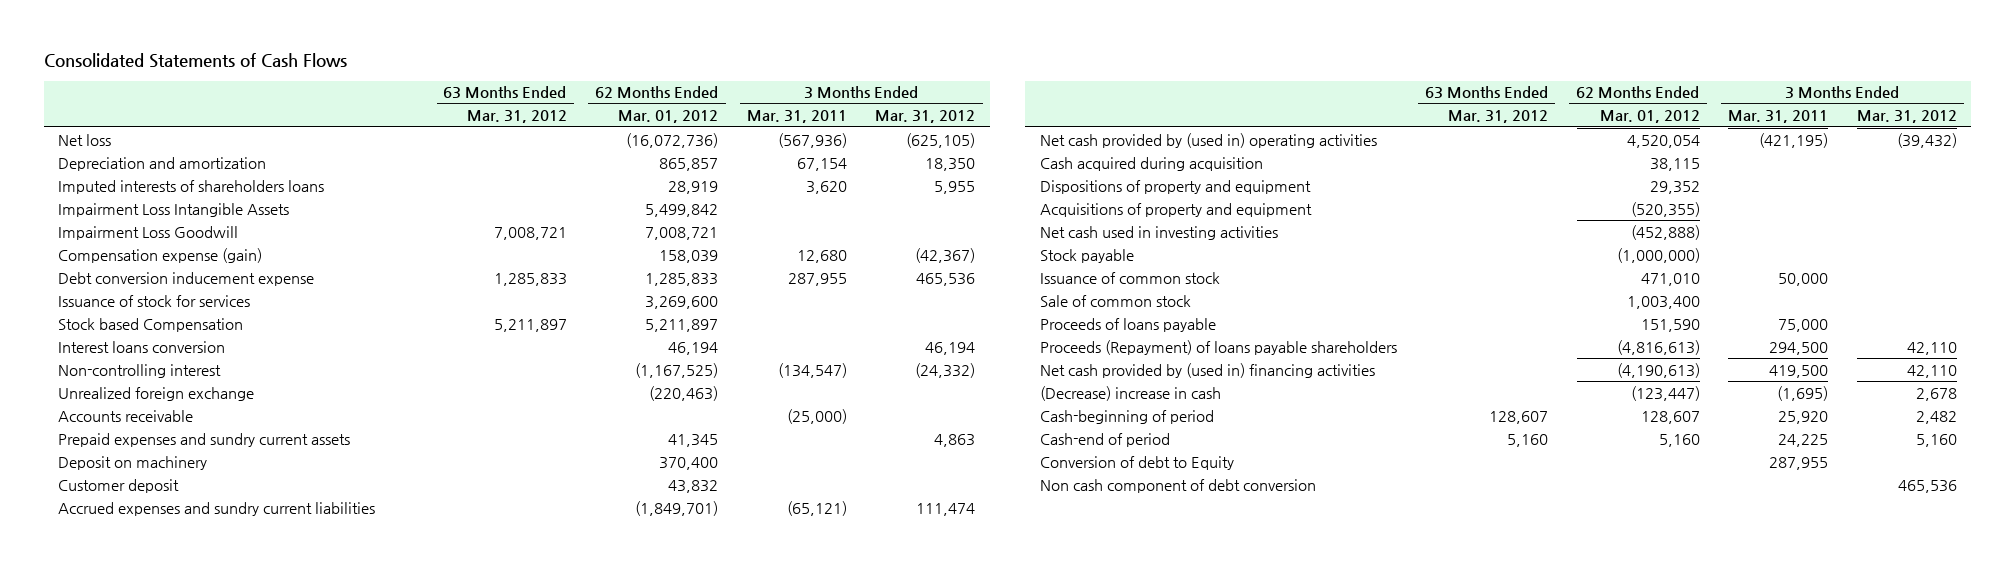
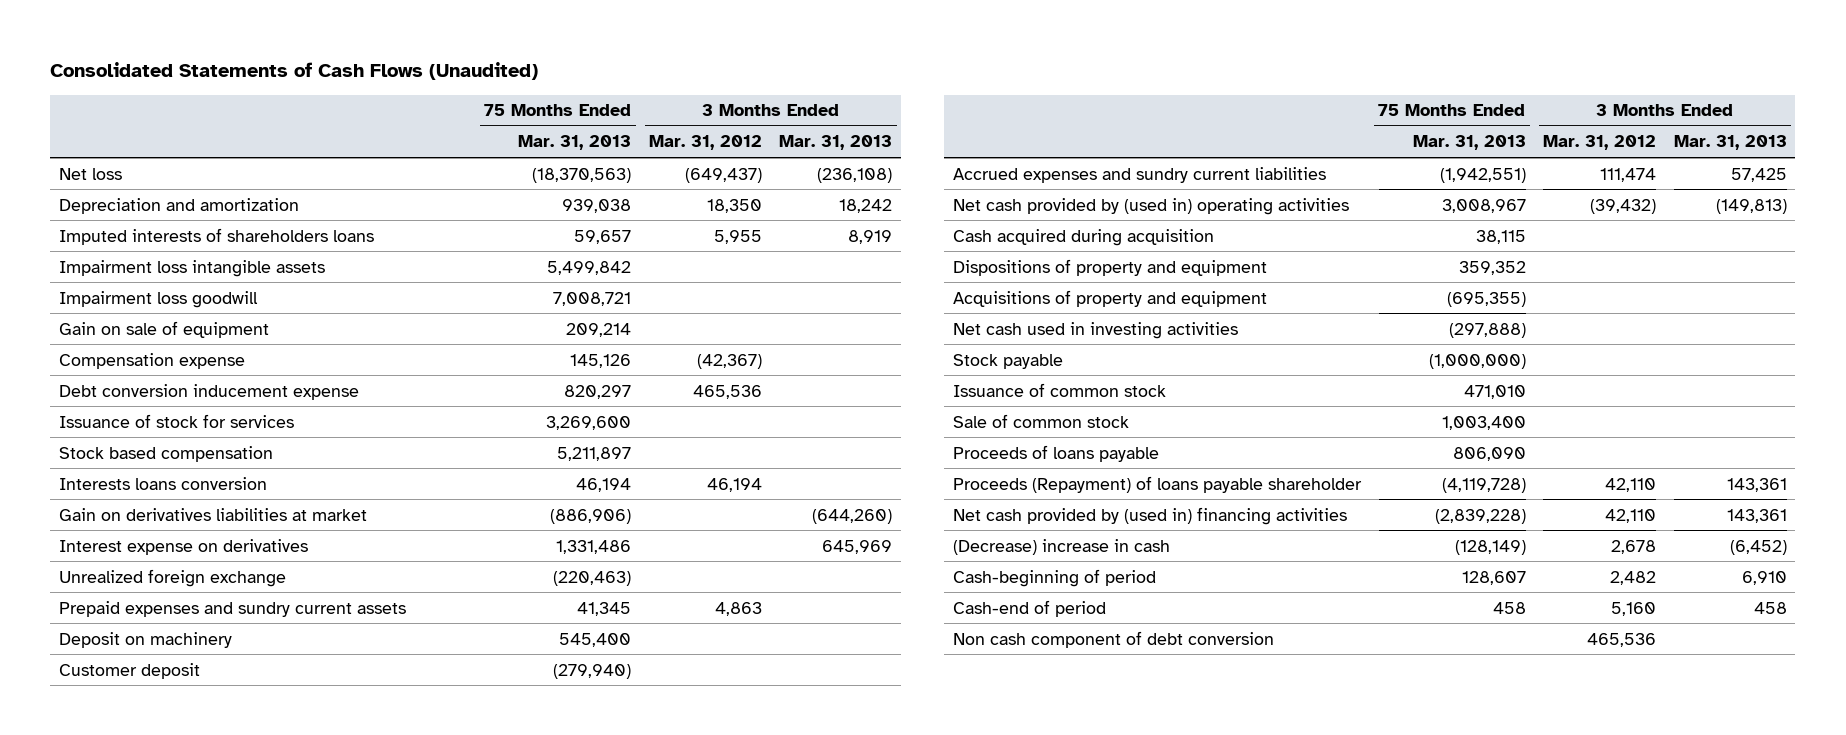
- Consolidated Statements of Cash Flows
+ Consolidated Statements of Cash Flows (Unaudited)
- | 63 Months Ended Mar. 31, 2012 | 62 Months Ended Mar. 01, 2012 | 3 Months Ended Mar. 31, 2011 | 3 Months Ended Mar. 31, 2012
+ | 75 Months Ended Mar. 31, 2013 | 3 Months Ended Mar. 31, 2012 | 3 Months Ended Mar. 31, 2013
- Net loss | | (16,072,736) | (567,936) | (625,105)
+ Net loss | (18,370,563) | (649,437) | (236,108)
- Impairment Loss Intangible Assets | | 5,499,842 | |
- Impairment Loss Goodwill | 7,008,721 | 7,008,721 | |
- Compensation expense (gain) | | 158,039 | 12,680 | (42,367)
+ Impairment loss intangible assets | 5,499,842 | |
+ Impairment loss goodwill | 7,008,721 | |
+ Gain on sale of equipment | 209,214 | |
+ Compensation expense | 145,126 | (42,367) |
- Stock based Compensation | 5,211,897 | 5,211,897 | |
- Interest loans conversion | | 46,194 | | 46,194
- Non-controlling interest | | (1,167,525) | (134,547) | (24,332)
+ Stock based compensation | 5,211,897 | |
+ Interests loans conversion | 46,194 | 46,194 |
+ Gain on derivatives liabilities at market | (886,906) | | (644,260)
+ Interest expense on derivatives | 1,331,486 | | 645,969
- Accounts receivable | | | (25,000) |
- Proceeds (Repayment) of loans payable shareholders | | (4,816,613) | 294,500 | 42,110
+ Proceeds (Repayment) of loans payable shareholder | (4,119,728) | 42,110 | 143,361
- Conversion of debt to Equity | | | 287,955 |

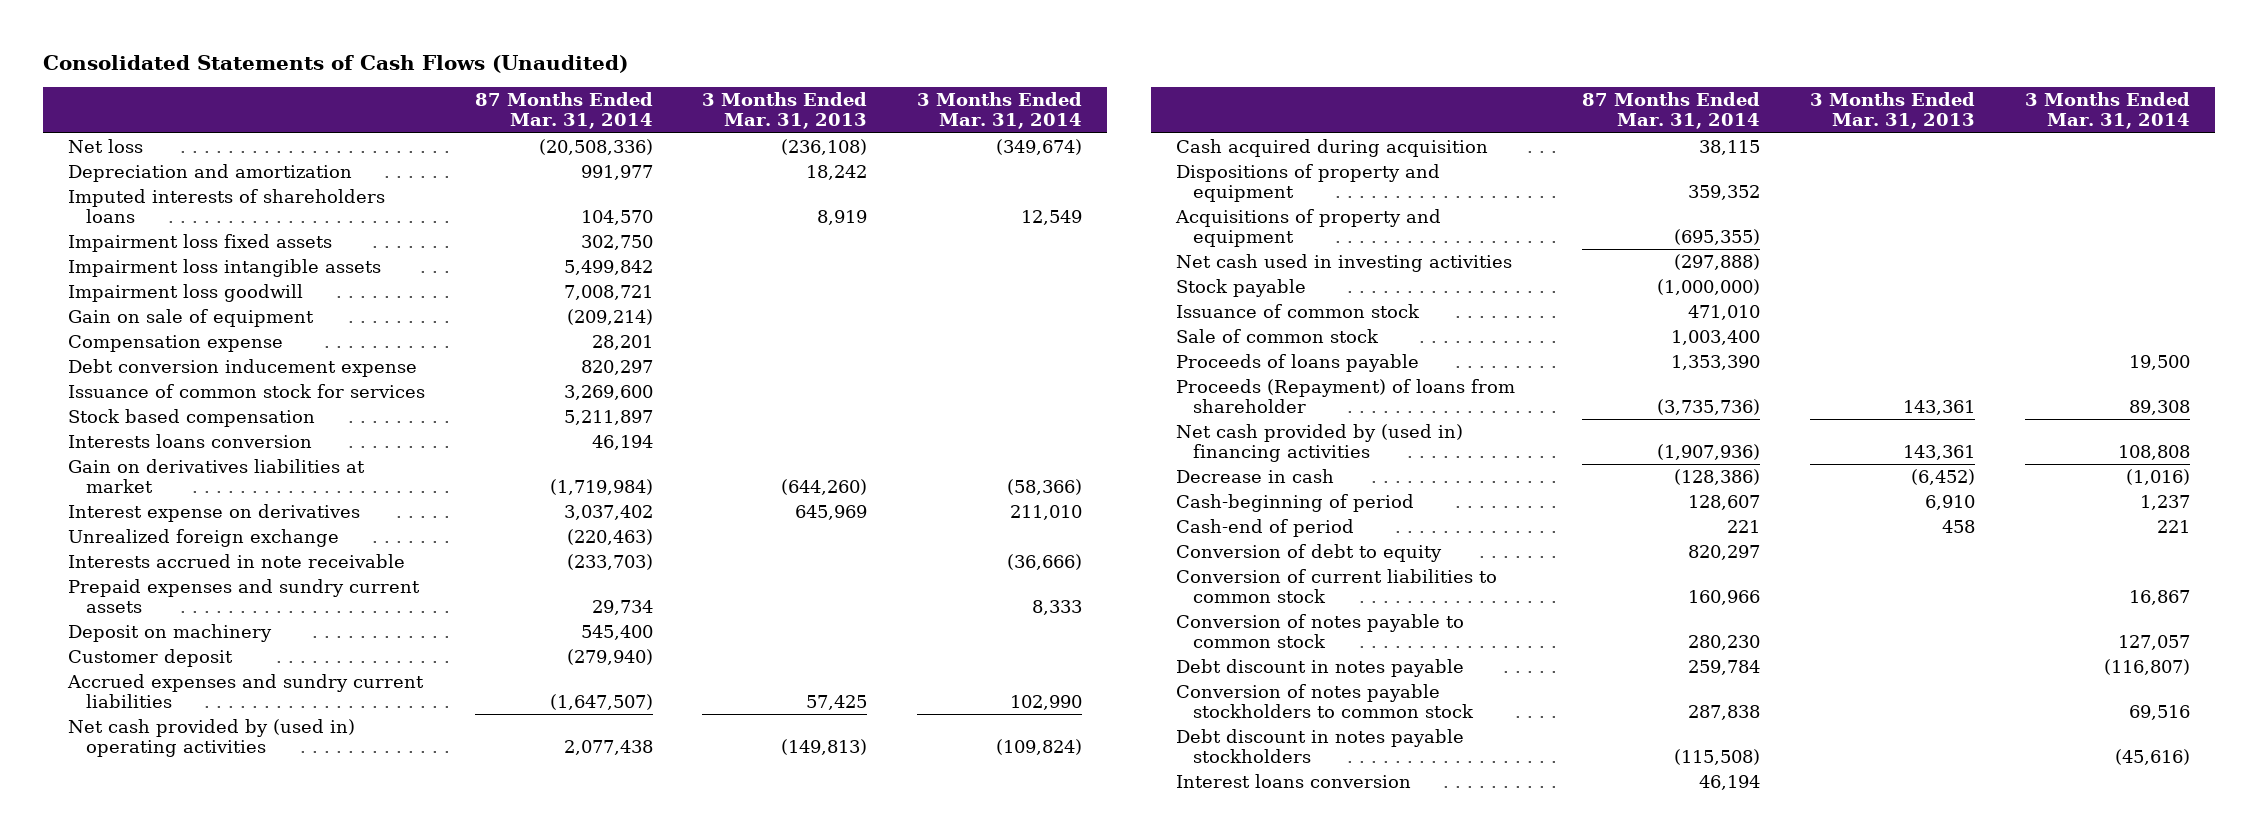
- | 75 Months Ended Mar. 31, 2013 | 3 Months Ended Mar. 31, 2012 | 3 Months Ended Mar. 31, 2013
+ | 87 Months Ended Mar. 31, 2014 | 3 Months Ended Mar. 31, 2013 | 3 Months Ended Mar. 31, 2014
+ Impairment loss fixed assets | 302,750 | |
- Issuance of stock for services | 3,269,600 | |
+ Issuance of common stock for services | 3,269,600 | |
+ Interests accrued in note receivable | (233,703) | | (36,666)
- Proceeds (Repayment) of loans payable shareholder | (4,119,728) | 42,110 | 143,361
+ Proceeds (Repayment) of loans from shareholder | (3,735,736) | 143,361 | 89,308
- (Decrease) increase in cash | (128,149) | 2,678 | (6,452)
+ Decrease in cash | (128,386) | (6,452) | (1,016)
- Non cash component of debt conversion | | 465,536 |
+ Conversion of debt to equity | 820,297 | |
+ Conversion of current liabilities to common stock | 160,966 | | 16,867
+ Conversion of notes payable to common stock | 280,230 | | 127,057
+ Debt discount in notes payable | 259,784 | | (116,807)
+ Conversion of notes payable stockholders to common stock | 287,838 | | 69,516
+ Debt discount in notes payable stockholders | (115,508) | | (45,616)
+ Interest loans conversion | 46,194 | |

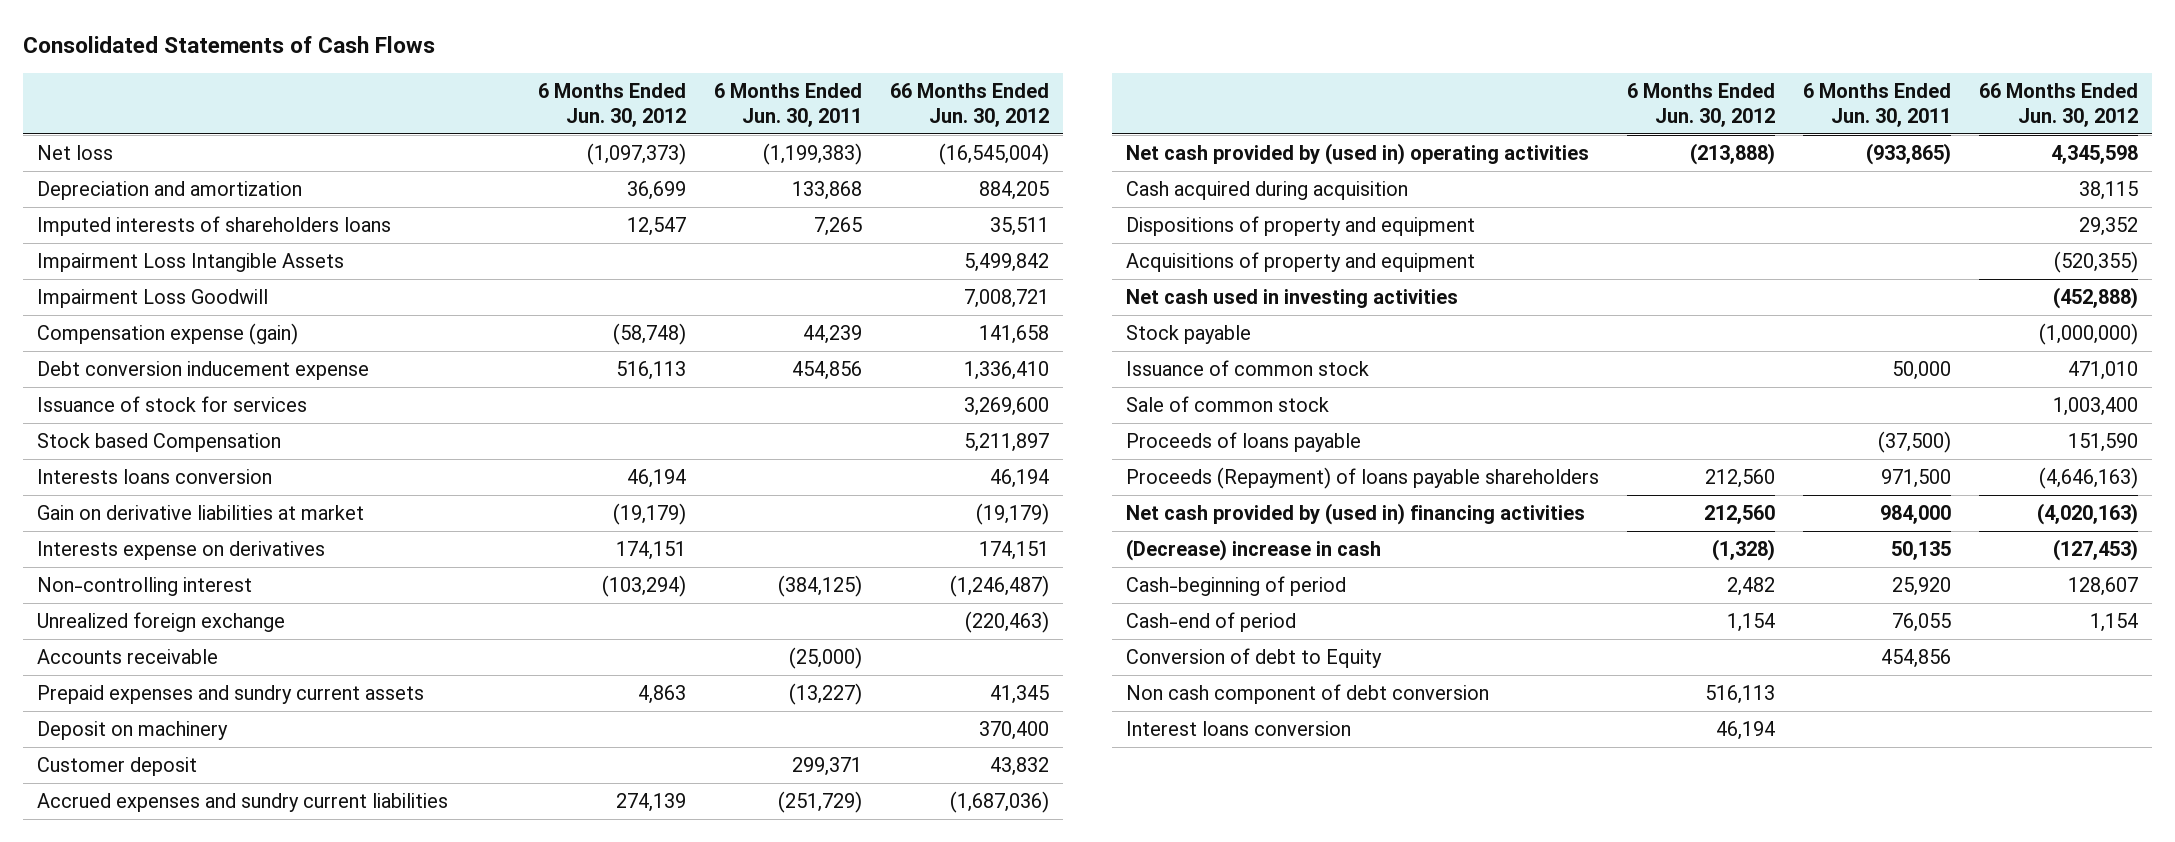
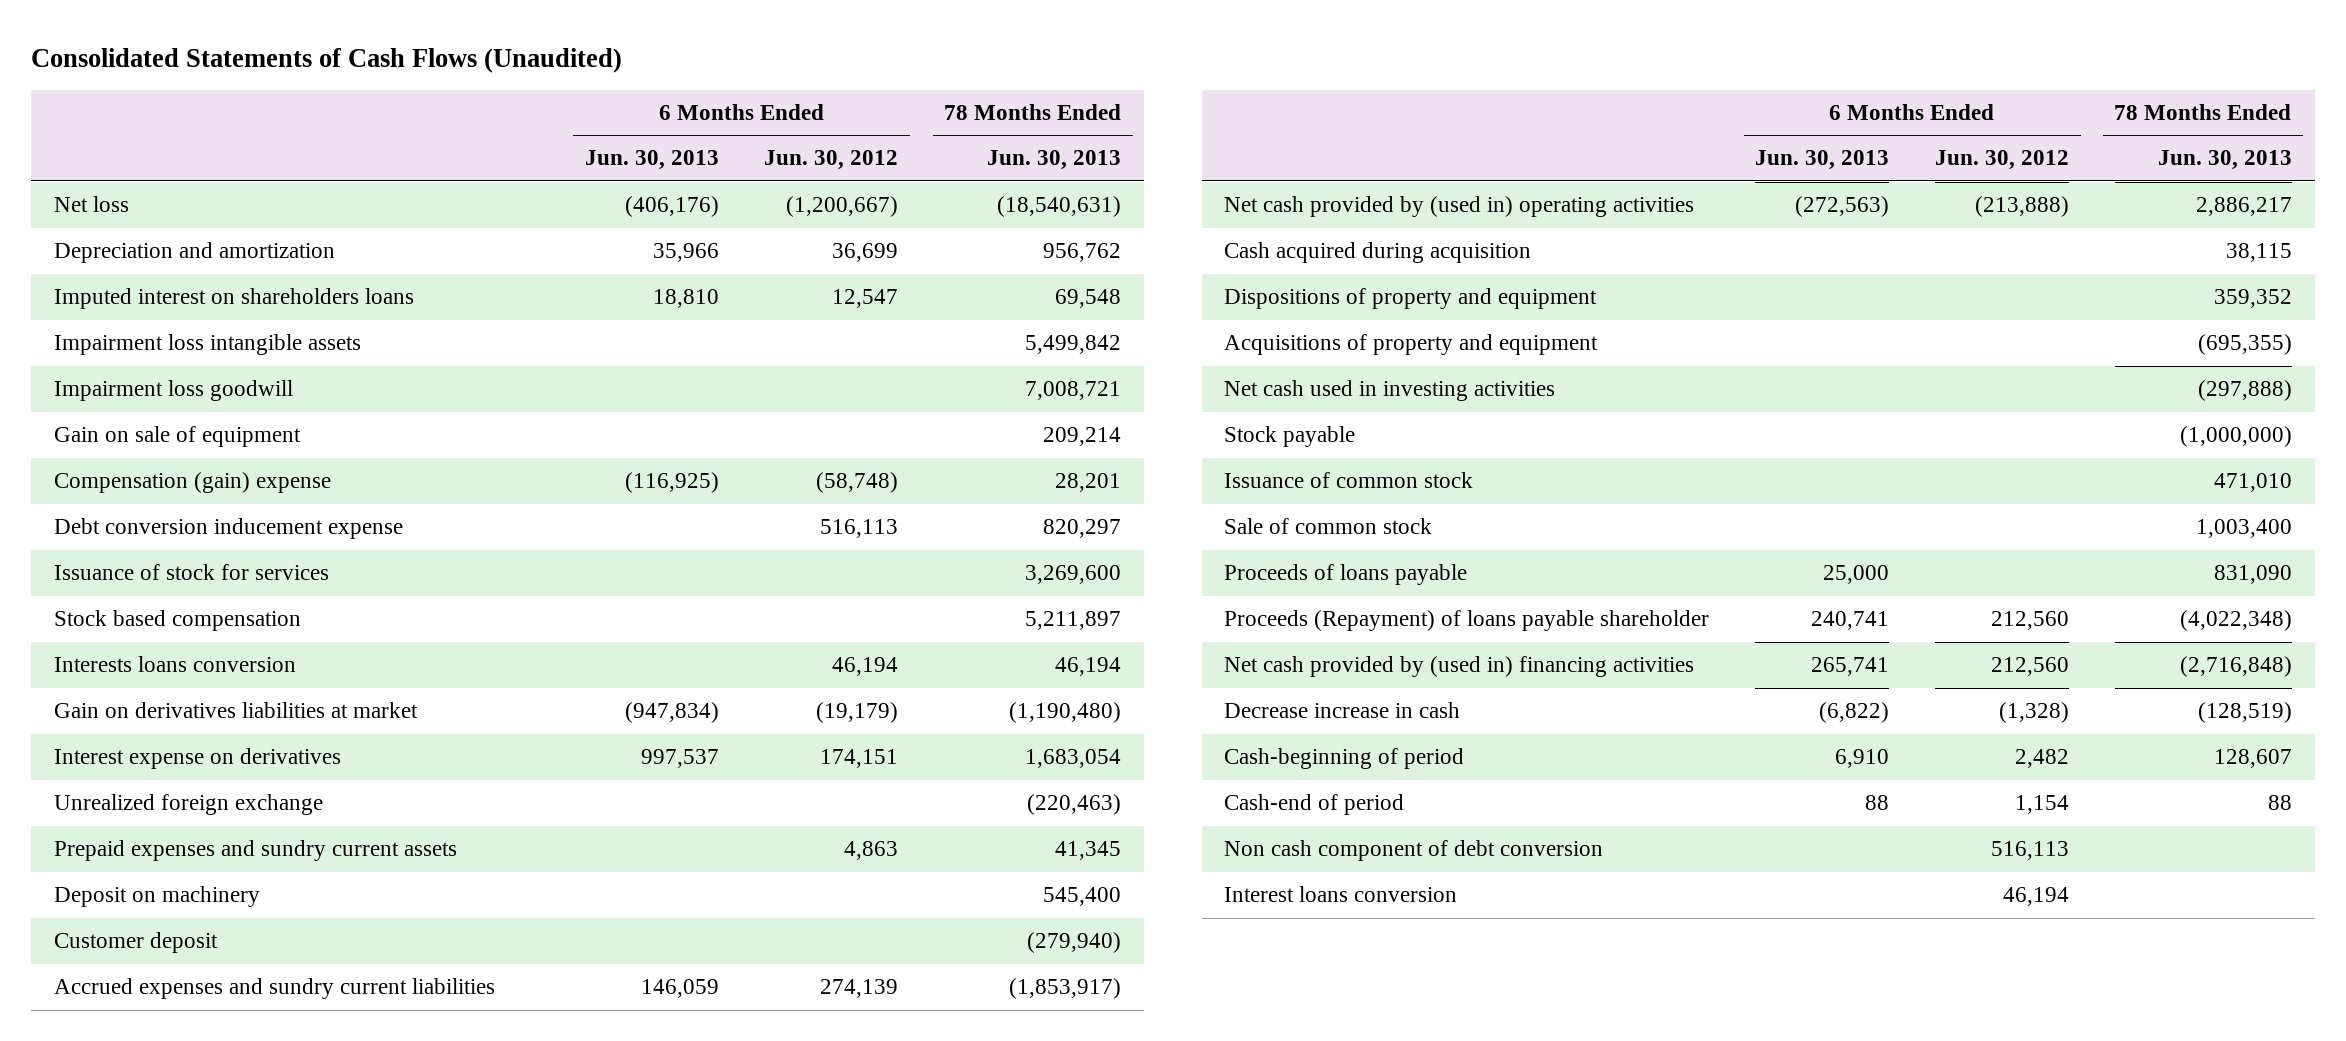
- Consolidated Statements of Cash Flows
+ Consolidated Statements of Cash Flows (Unaudited)
- | 6 Months Ended Jun. 30, 2012 | 6 Months Ended Jun. 30, 2011 | 66 Months Ended Jun. 30, 2012
+ | 6 Months Ended Jun. 30, 2013 | 6 Months Ended Jun. 30, 2012 | 78 Months Ended Jun. 30, 2013
- Net loss | (1,097,373) | (1,199,383) | (16,545,004)
+ Net loss | (406,176) | (1,200,667) | (18,540,631)
- Imputed interests of shareholders loans | 12,547 | 7,265 | 35,511
- Impairment Loss Intangible Assets | | | 5,499,842
- Impairment Loss Goodwill | | | 7,008,721
- Compensation expense (gain) | (58,748) | 44,239 | 141,658
+ Imputed interest on shareholders loans | 18,810 | 12,547 | 69,548
+ Impairment loss intangible assets | | | 5,499,842
+ Impairment loss goodwill | | | 7,008,721
+ Gain on sale of equipment | | | 209,214
+ Compensation (gain) expense | (116,925) | (58,748) | 28,201
- Stock based Compensation | | | 5,211,897
+ Stock based compensation | | | 5,211,897
- Gain on derivative liabilities at market | (19,179) | | (19,179)
- Interests expense on derivatives | 174,151 | | 174,151
- Non-controlling interest | (103,294) | (384,125) | (1,246,487)
+ Gain on derivatives liabilities at market | (947,834) | (19,179) | (1,190,480)
+ Interest expense on derivatives | 997,537 | 174,151 | 1,683,054
- Accounts receivable | | (25,000) |
- Proceeds (Repayment) of loans payable shareholders | 212,560 | 971,500 | (4,646,163)
+ Proceeds (Repayment) of loans payable shareholder | 240,741 | 212,560 | (4,022,348)
- (Decrease) increase in cash | (1,328) | 50,135 | (127,453)
+ Decrease increase in cash | (6,822) | (1,328) | (128,519)
- Conversion of debt to Equity | | 454,856 |

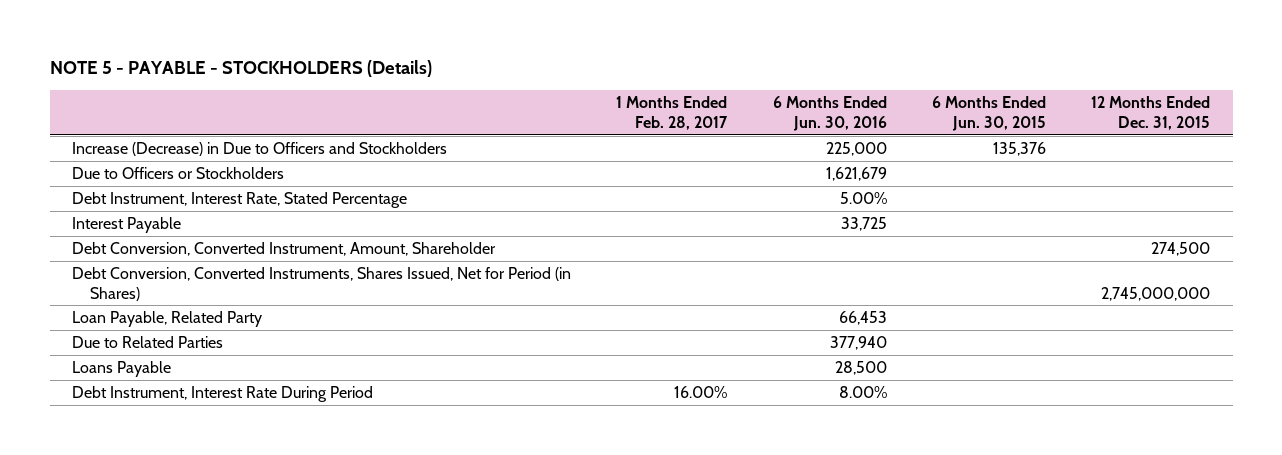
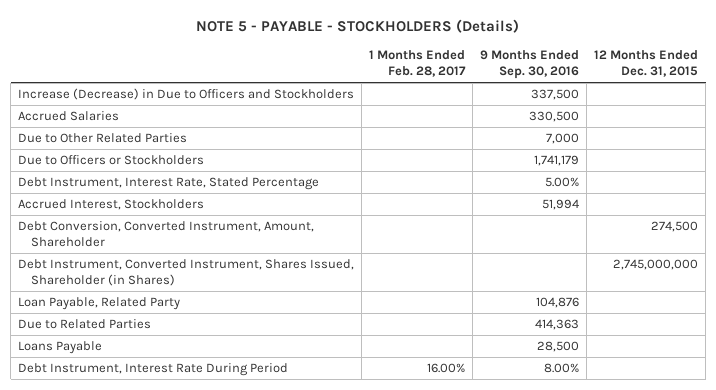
- | 1 Months Ended Feb. 28, 2017 | 6 Months Ended Jun. 30, 2016 | 6 Months Ended Jun. 30, 2015 | 12 Months Ended Dec. 31, 2015
+ | 1 Months Ended Feb. 28, 2017 | 9 Months Ended Sep. 30, 2016 | 12 Months Ended Dec. 31, 2015
+ Accrued Salaries | | 330,500 |
+ Due to Other Related Parties | | 7,000 |
- Interest Payable | | 33,725 | |
+ Accrued Interest, Stockholders | | 51,994 |
- Debt Conversion, Converted Instruments, Shares Issued, Net for Period (in Shares) | | | | 2,745,000,000
+ Debt Instrument, Converted Instrument, Shares Issued, Shareholder (in Shares) | | | 2,745,000,000

